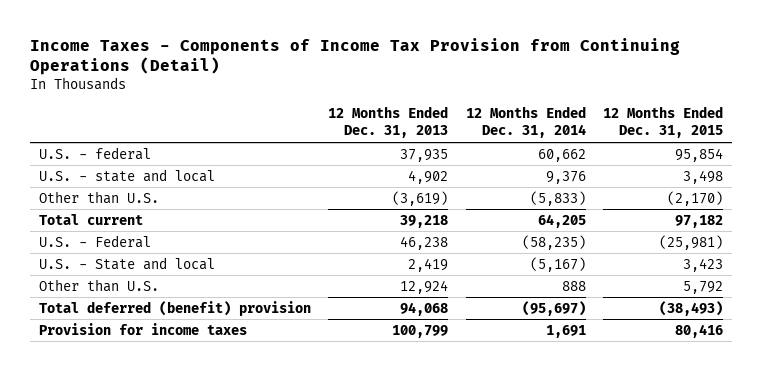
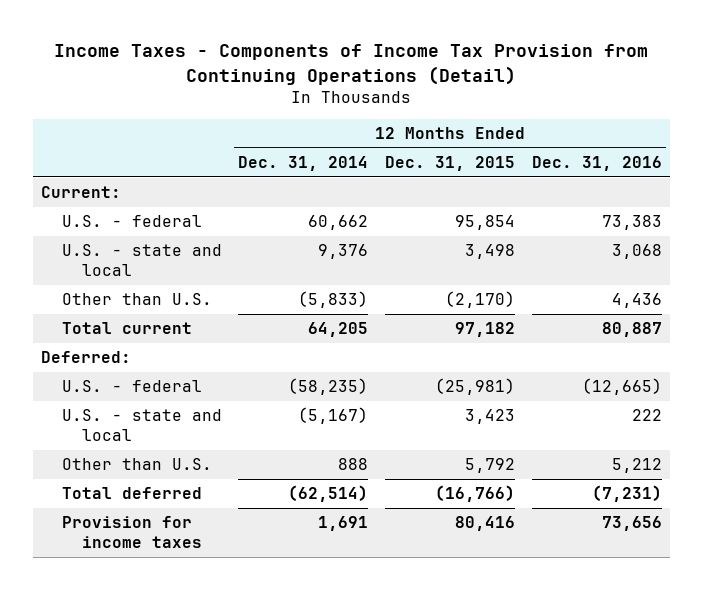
- | 12 Months Ended Dec. 31, 2013 | 12 Months Ended Dec. 31, 2014 | 12 Months Ended Dec. 31, 2015
+ | 12 Months Ended Dec. 31, 2014 | 12 Months Ended Dec. 31, 2015 | 12 Months Ended Dec. 31, 2016
+ Current:
- U.S. - Federal | 46,238 | (58,235) | (25,981)
- U.S. - State and local | 2,419 | (5,167) | 3,423
+ Deferred:
+ U.S. - federal | (58,235) | (25,981) | (12,665)
+ U.S. - state and local | (5,167) | 3,423 | 222
- Total deferred (benefit) provision | 94,068 | (95,697) | (38,493)
+ Total deferred | (62,514) | (16,766) | (7,231)

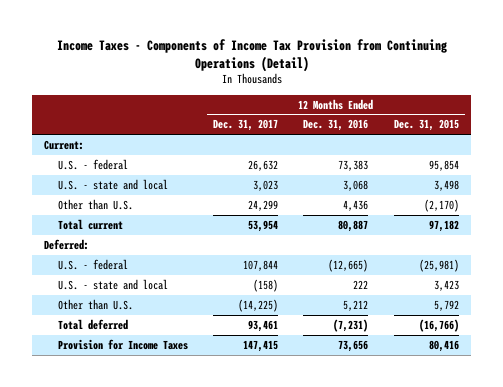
- | 12 Months Ended Dec. 31, 2014 | 12 Months Ended Dec. 31, 2015 | 12 Months Ended Dec. 31, 2016
+ | 12 Months Ended Dec. 31, 2017 | 12 Months Ended Dec. 31, 2016 | 12 Months Ended Dec. 31, 2015
- Provision for income taxes | 1,691 | 80,416 | 73,656
+ Provision for Income Taxes | 147,415 | 73,656 | 80,416

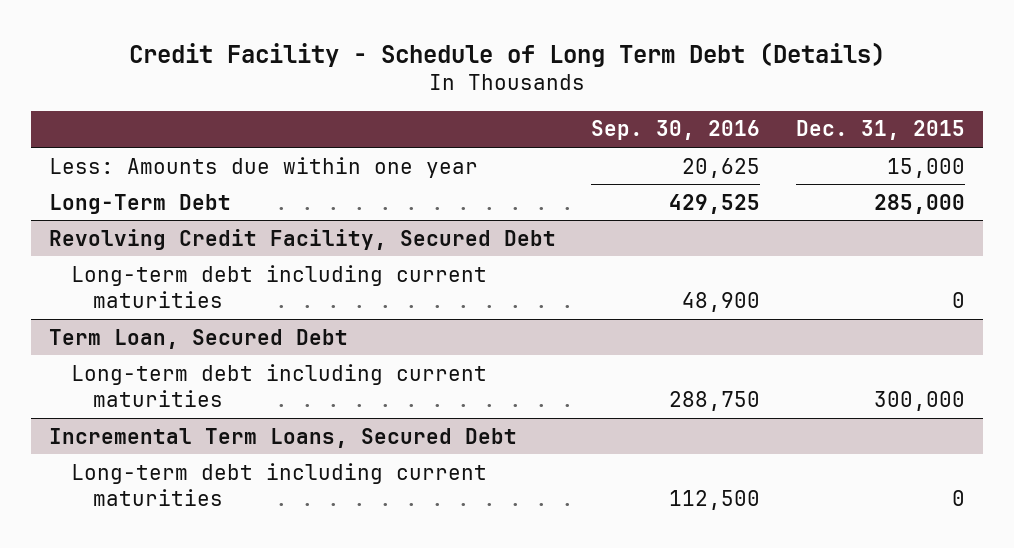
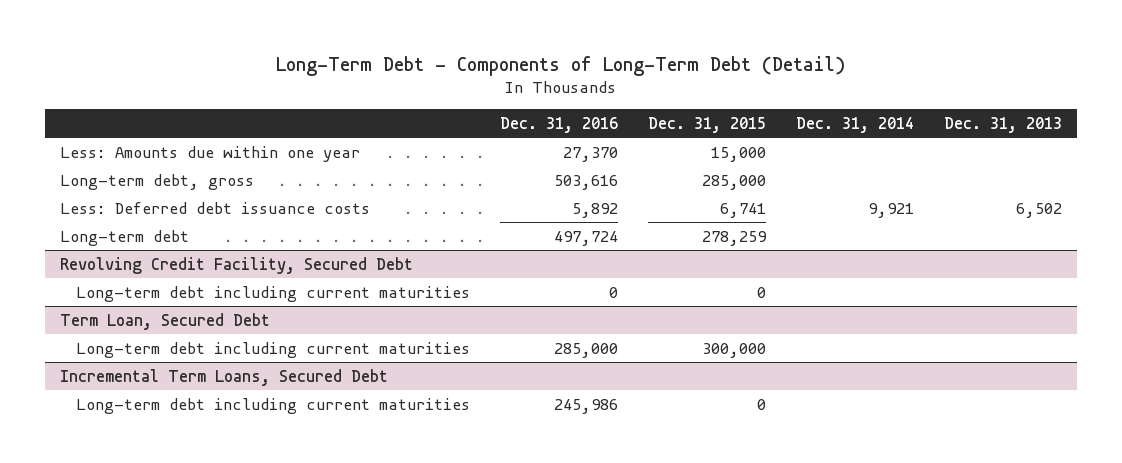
- Credit Facility - Schedule of Long Term Debt (Details)
+ Long-Term Debt - Components of Long-Term Debt (Detail)
- | Sep. 30, 2016 | Dec. 31, 2015
+ | Dec. 31, 2016 | Dec. 31, 2015 | Dec. 31, 2014 | Dec. 31, 2013
- Long-Term Debt | 429,525 | 285,000
+ Long-term debt, gross | 503,616 | 285,000 | |
+ Less: Deferred debt issuance costs | 5,892 | 6,741 | 9,921 | 6,502
+ Long-term debt | 497,724 | 278,259 | |

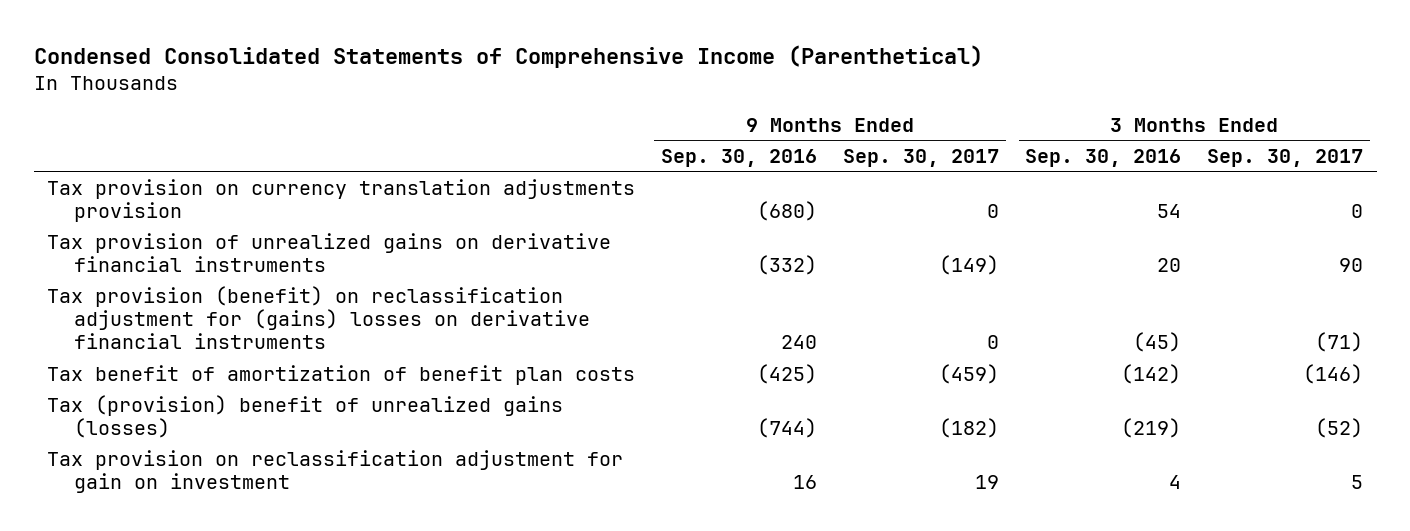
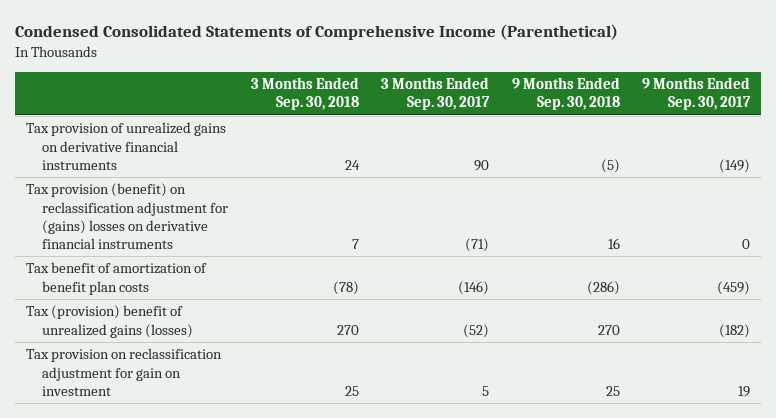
- | 9 Months Ended Sep. 30, 2016 | 9 Months Ended Sep. 30, 2017 | 3 Months Ended Sep. 30, 2016 | 3 Months Ended Sep. 30, 2017
+ | 3 Months Ended Sep. 30, 2018 | 3 Months Ended Sep. 30, 2017 | 9 Months Ended Sep. 30, 2018 | 9 Months Ended Sep. 30, 2017
- Tax provision on currency translation adjustments provision | (680) | 0 | 54 | 0

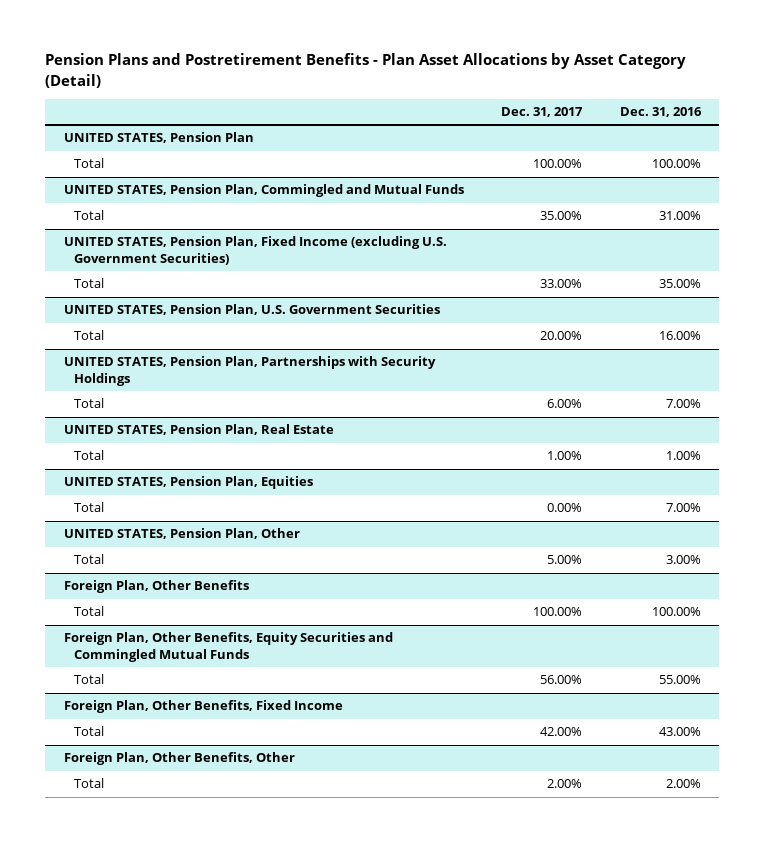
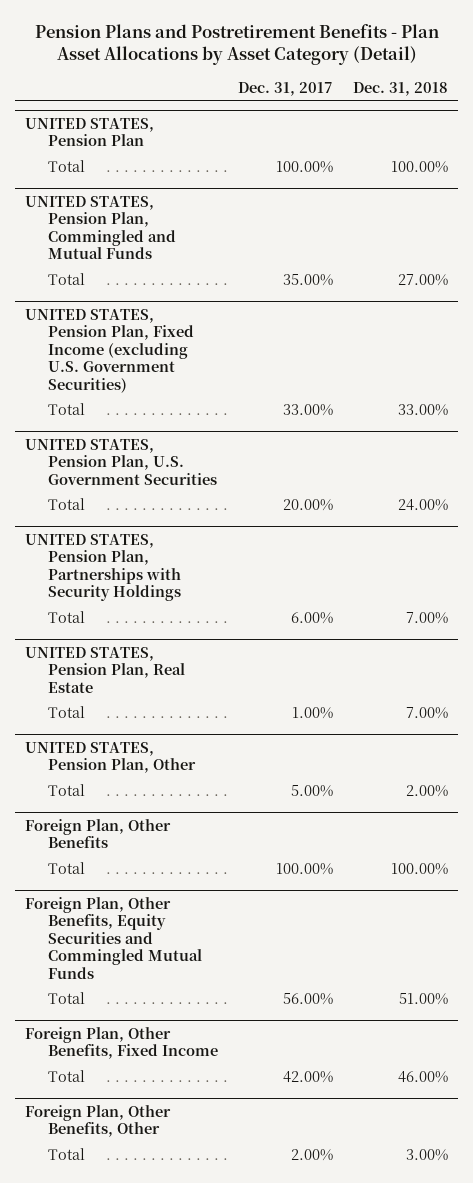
- | Dec. 31, 2017 | Dec. 31, 2016
+ | Dec. 31, 2017 | Dec. 31, 2018
- UNITED STATES, Pension Plan, Equities
- Total | 0.00% | 7.00%

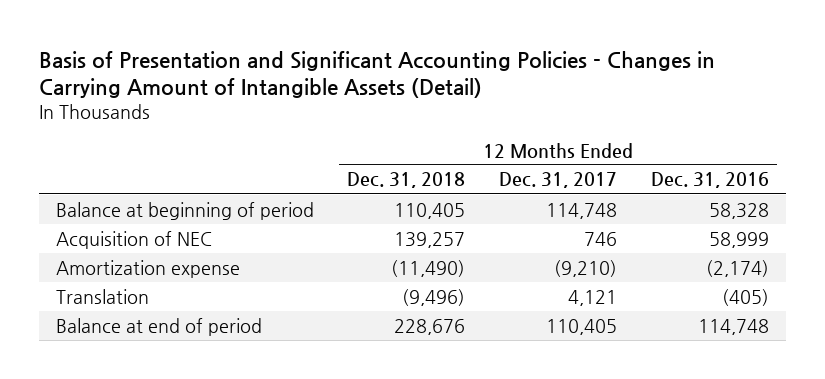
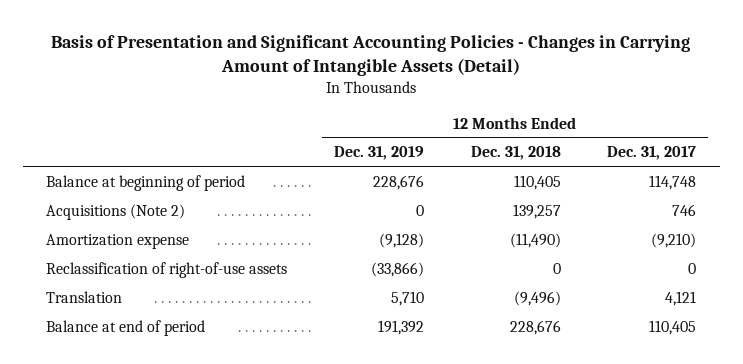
- | 12 Months Ended Dec. 31, 2018 | 12 Months Ended Dec. 31, 2017 | 12 Months Ended Dec. 31, 2016
+ | 12 Months Ended Dec. 31, 2019 | 12 Months Ended Dec. 31, 2018 | 12 Months Ended Dec. 31, 2017
- Acquisition of NEC | 139,257 | 746 | 58,999
+ Acquisitions (Note 2) | 0 | 139,257 | 746
+ Reclassification of right-of-use assets | (33,866) | 0 | 0

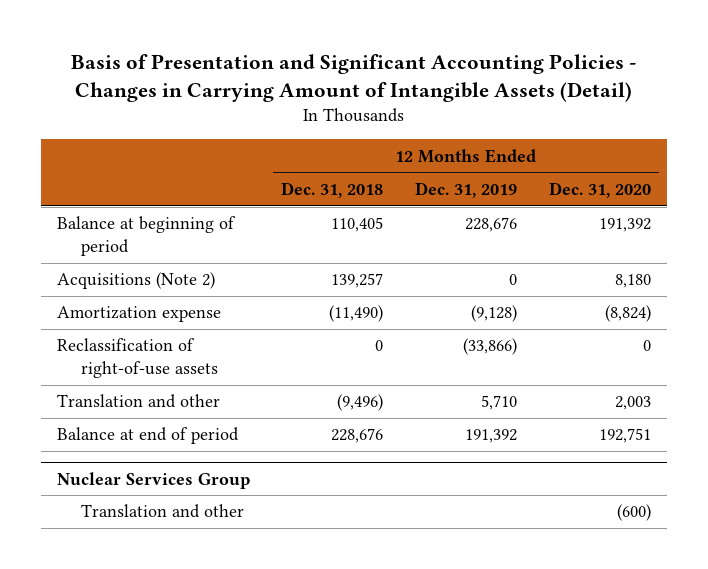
- | 12 Months Ended Dec. 31, 2019 | 12 Months Ended Dec. 31, 2018 | 12 Months Ended Dec. 31, 2017
+ | 12 Months Ended Dec. 31, 2018 | 12 Months Ended Dec. 31, 2019 | 12 Months Ended Dec. 31, 2020
- Translation | 5,710 | (9,496) | 4,121
+ Translation and other | (9,496) | 5,710 | 2,003
+ Nuclear Services Group
+ Translation and other | | | (600)

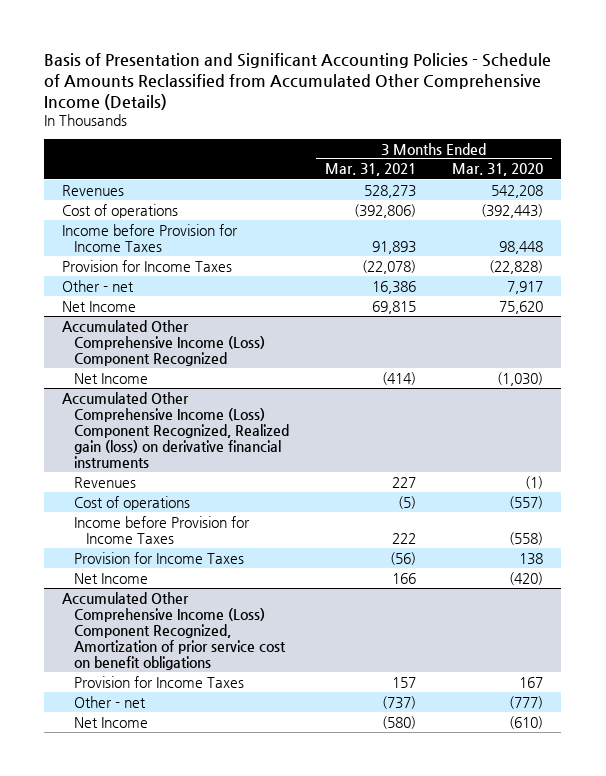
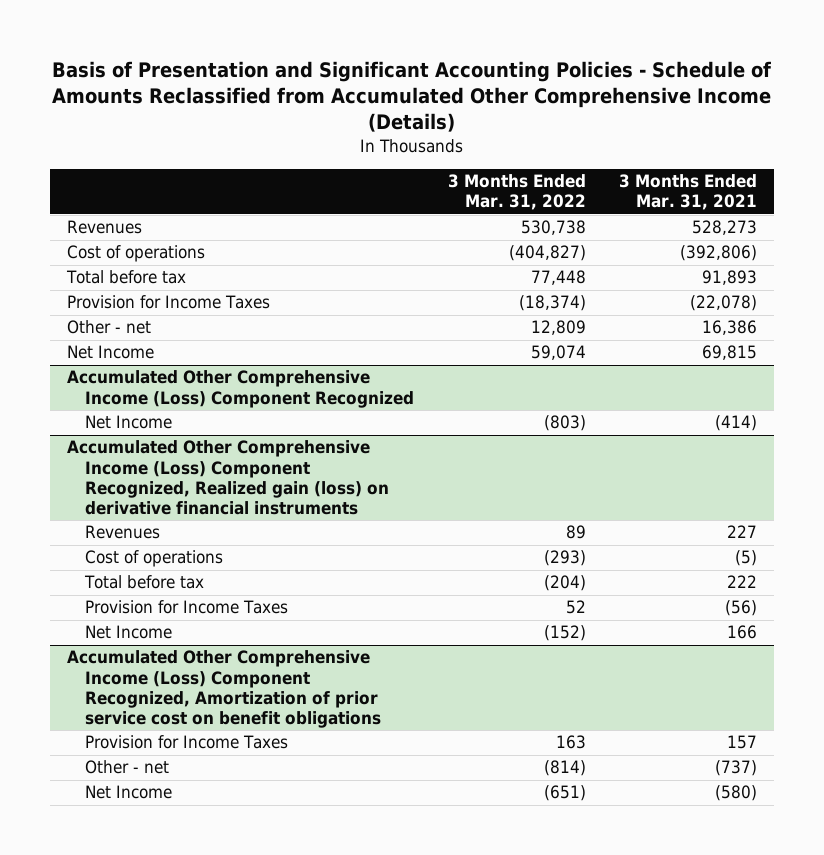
- | 3 Months Ended Mar. 31, 2021 | 3 Months Ended Mar. 31, 2020
+ | 3 Months Ended Mar. 31, 2022 | 3 Months Ended Mar. 31, 2021
- Income before Provision for Income Taxes | 91,893 | 98,448
+ Total before tax | 77,448 | 91,893
@ Accumulated Other Comprehensive Income (Loss) Component Recognized, Realized gain (loss) on derivative financial instruments
- Income before Provision for Income Taxes | 222 | (558)
+ Total before tax | (204) | 222

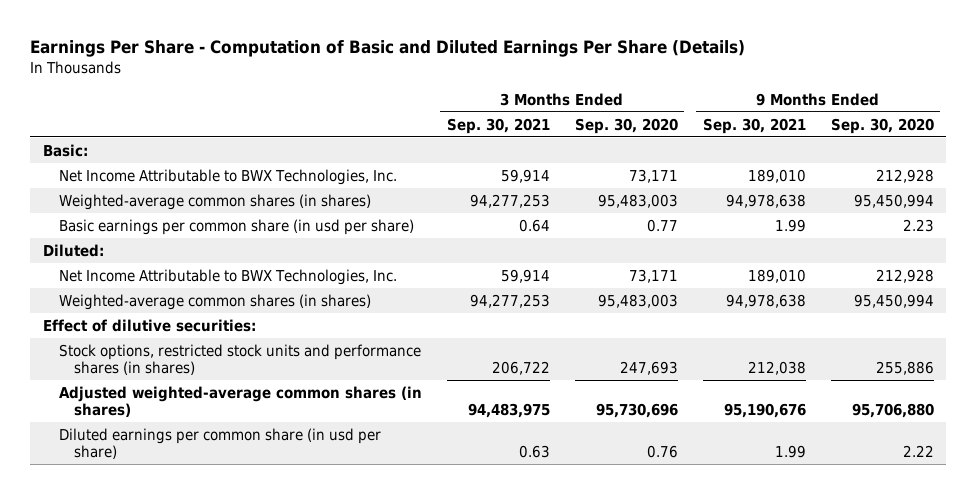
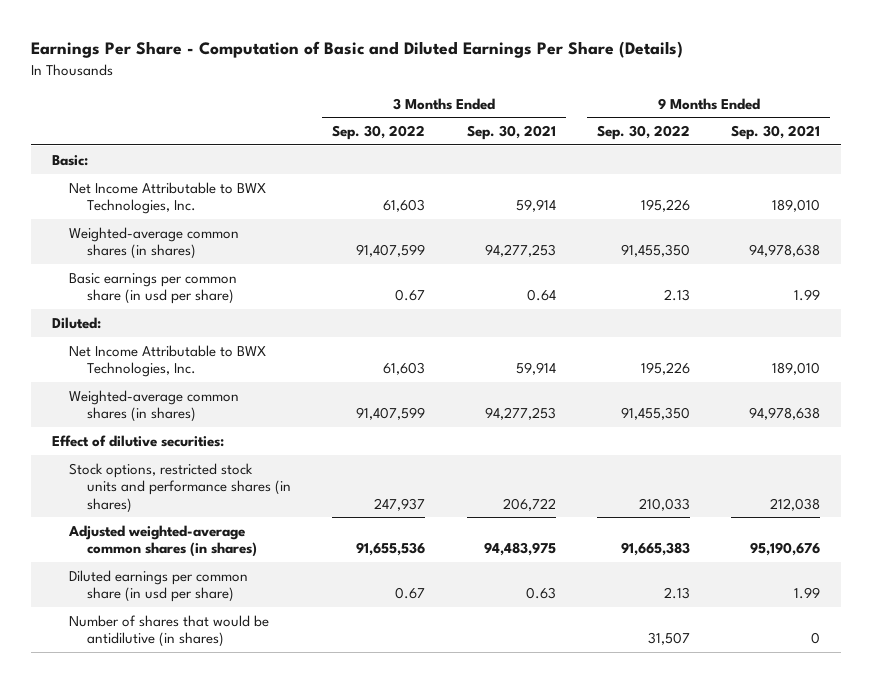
- | 3 Months Ended Sep. 30, 2021 | 3 Months Ended Sep. 30, 2020 | 9 Months Ended Sep. 30, 2021 | 9 Months Ended Sep. 30, 2020
+ | 3 Months Ended Sep. 30, 2022 | 3 Months Ended Sep. 30, 2021 | 9 Months Ended Sep. 30, 2022 | 9 Months Ended Sep. 30, 2021
+ Number of shares that would be antidilutive (in shares) | | | 31,507 | 0

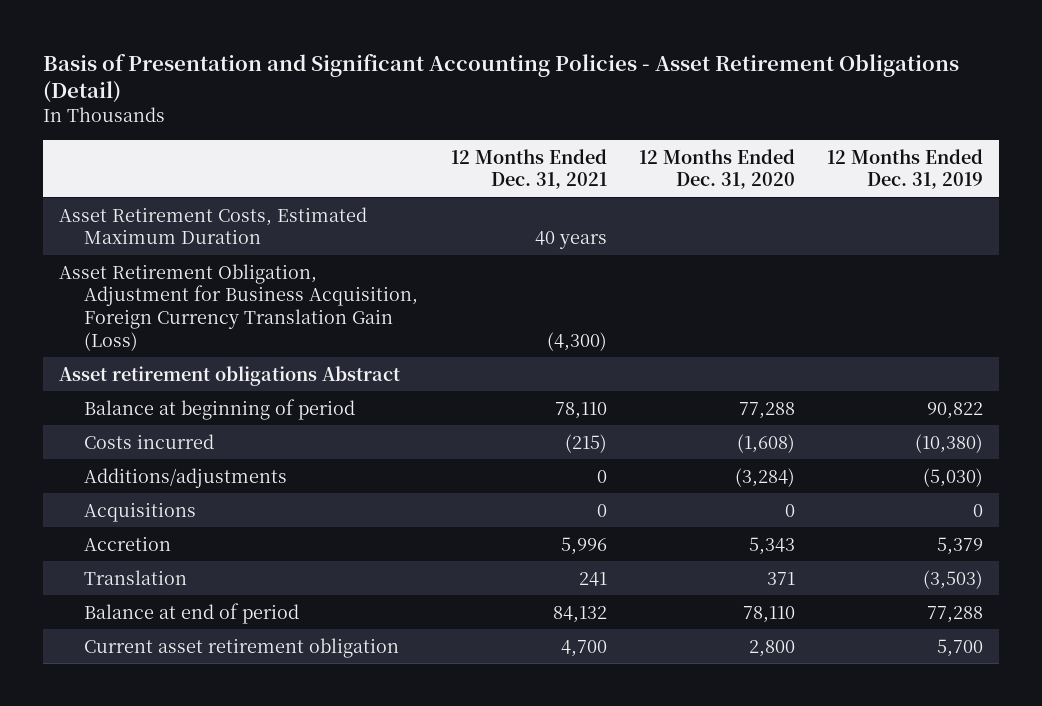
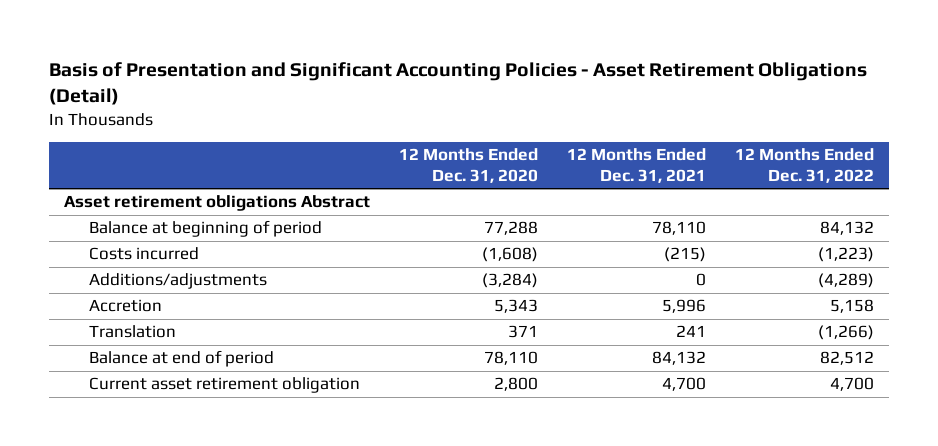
- | 12 Months Ended Dec. 31, 2021 | 12 Months Ended Dec. 31, 2020 | 12 Months Ended Dec. 31, 2019
+ | 12 Months Ended Dec. 31, 2020 | 12 Months Ended Dec. 31, 2021 | 12 Months Ended Dec. 31, 2022
- Asset Retirement Costs, Estimated Maximum Duration | 40 years | |
- Asset Retirement Obligation, Adjustment for Business Acquisition, Foreign Currency Translation Gain (Loss) | (4,300) | |
- Acquisitions | 0 | 0 | 0

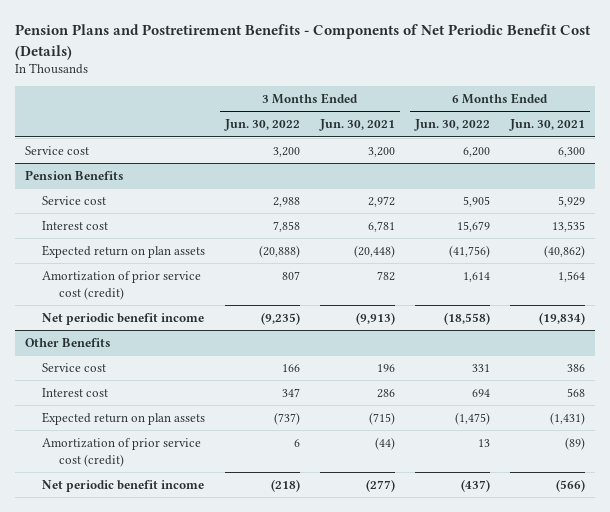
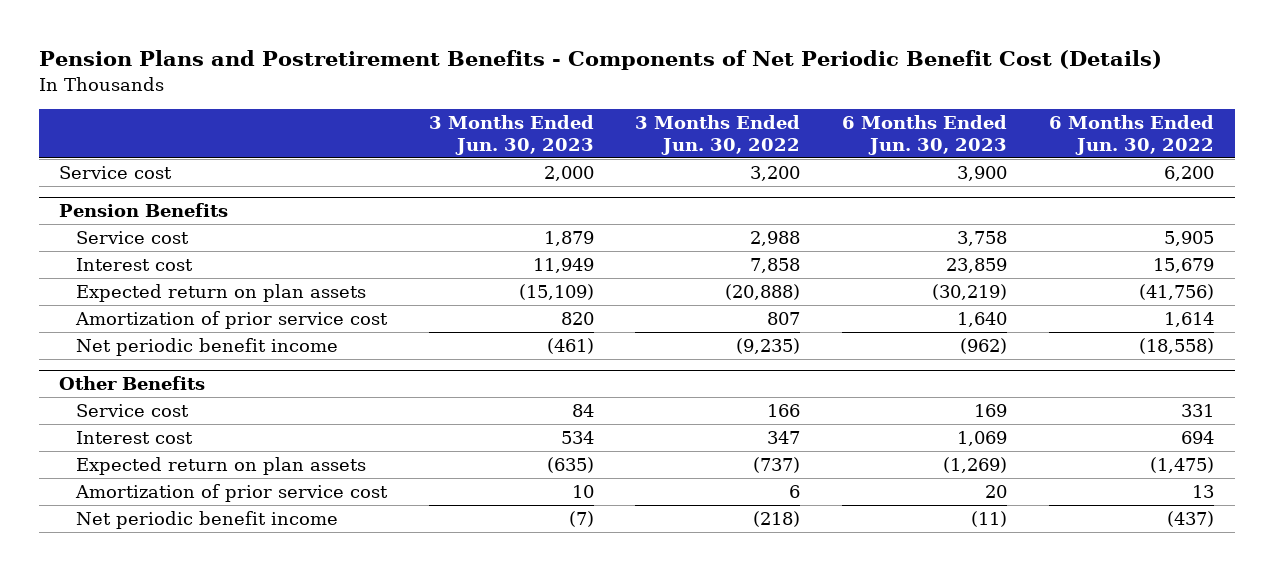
- | 3 Months Ended Jun. 30, 2022 | 3 Months Ended Jun. 30, 2021 | 6 Months Ended Jun. 30, 2022 | 6 Months Ended Jun. 30, 2021
+ | 3 Months Ended Jun. 30, 2023 | 3 Months Ended Jun. 30, 2022 | 6 Months Ended Jun. 30, 2023 | 6 Months Ended Jun. 30, 2022
@ Pension Benefits
- Amortization of prior service cost (credit) | 807 | 782 | 1,614 | 1,564
+ Amortization of prior service cost | 820 | 807 | 1,640 | 1,614
@ Other Benefits
- Amortization of prior service cost (credit) | 6 | (44) | 13 | (89)
+ Amortization of prior service cost | 10 | 6 | 20 | 13

